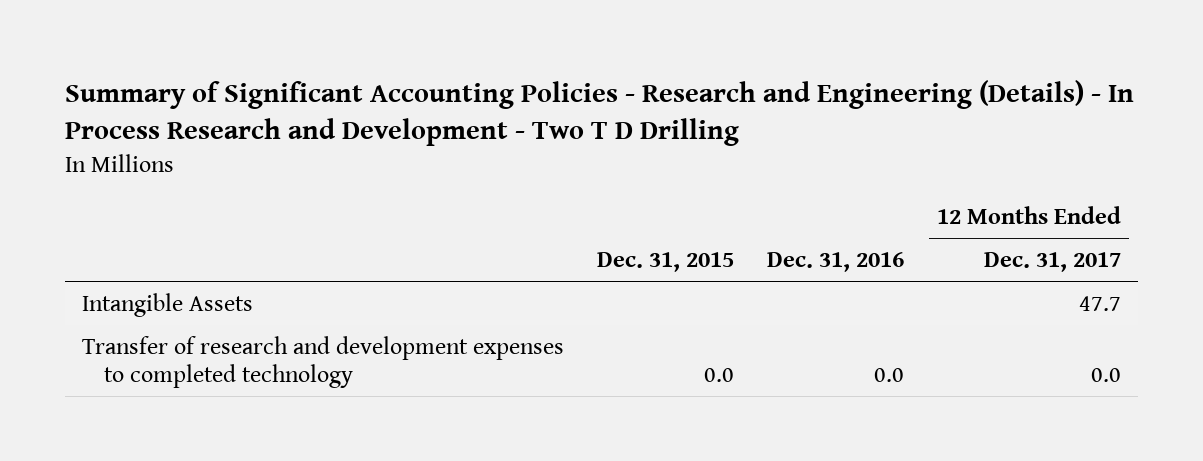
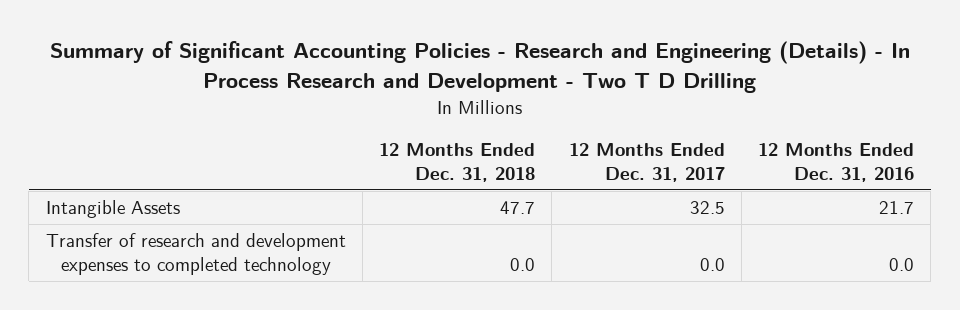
- | Dec. 31, 2015 | Dec. 31, 2016 | 12 Months Ended Dec. 31, 2017
+ | 12 Months Ended Dec. 31, 2018 | 12 Months Ended Dec. 31, 2017 | 12 Months Ended Dec. 31, 2016
- Intangible Assets | | | 47.7
+ Intangible Assets | 47.7 | 32.5 | 21.7

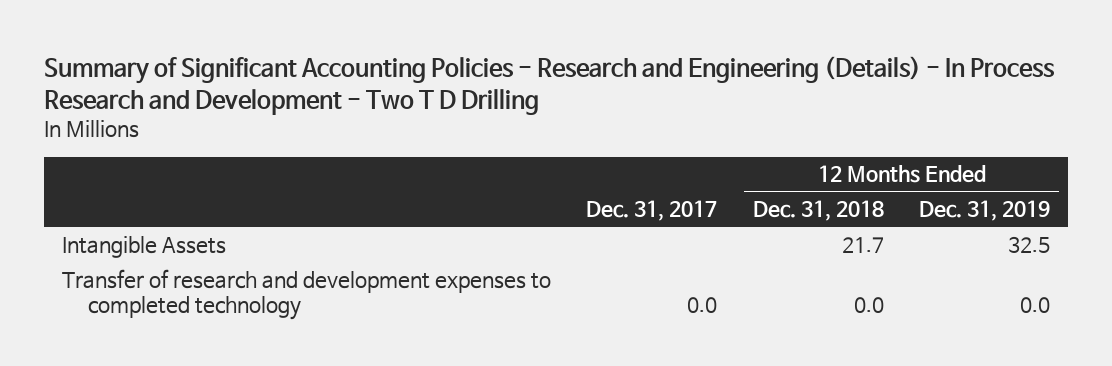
- | 12 Months Ended Dec. 31, 2018 | 12 Months Ended Dec. 31, 2017 | 12 Months Ended Dec. 31, 2016
+ | Dec. 31, 2017 | 12 Months Ended Dec. 31, 2018 | 12 Months Ended Dec. 31, 2019
- Intangible Assets | 47.7 | 32.5 | 21.7
+ Intangible Assets | | 21.7 | 32.5

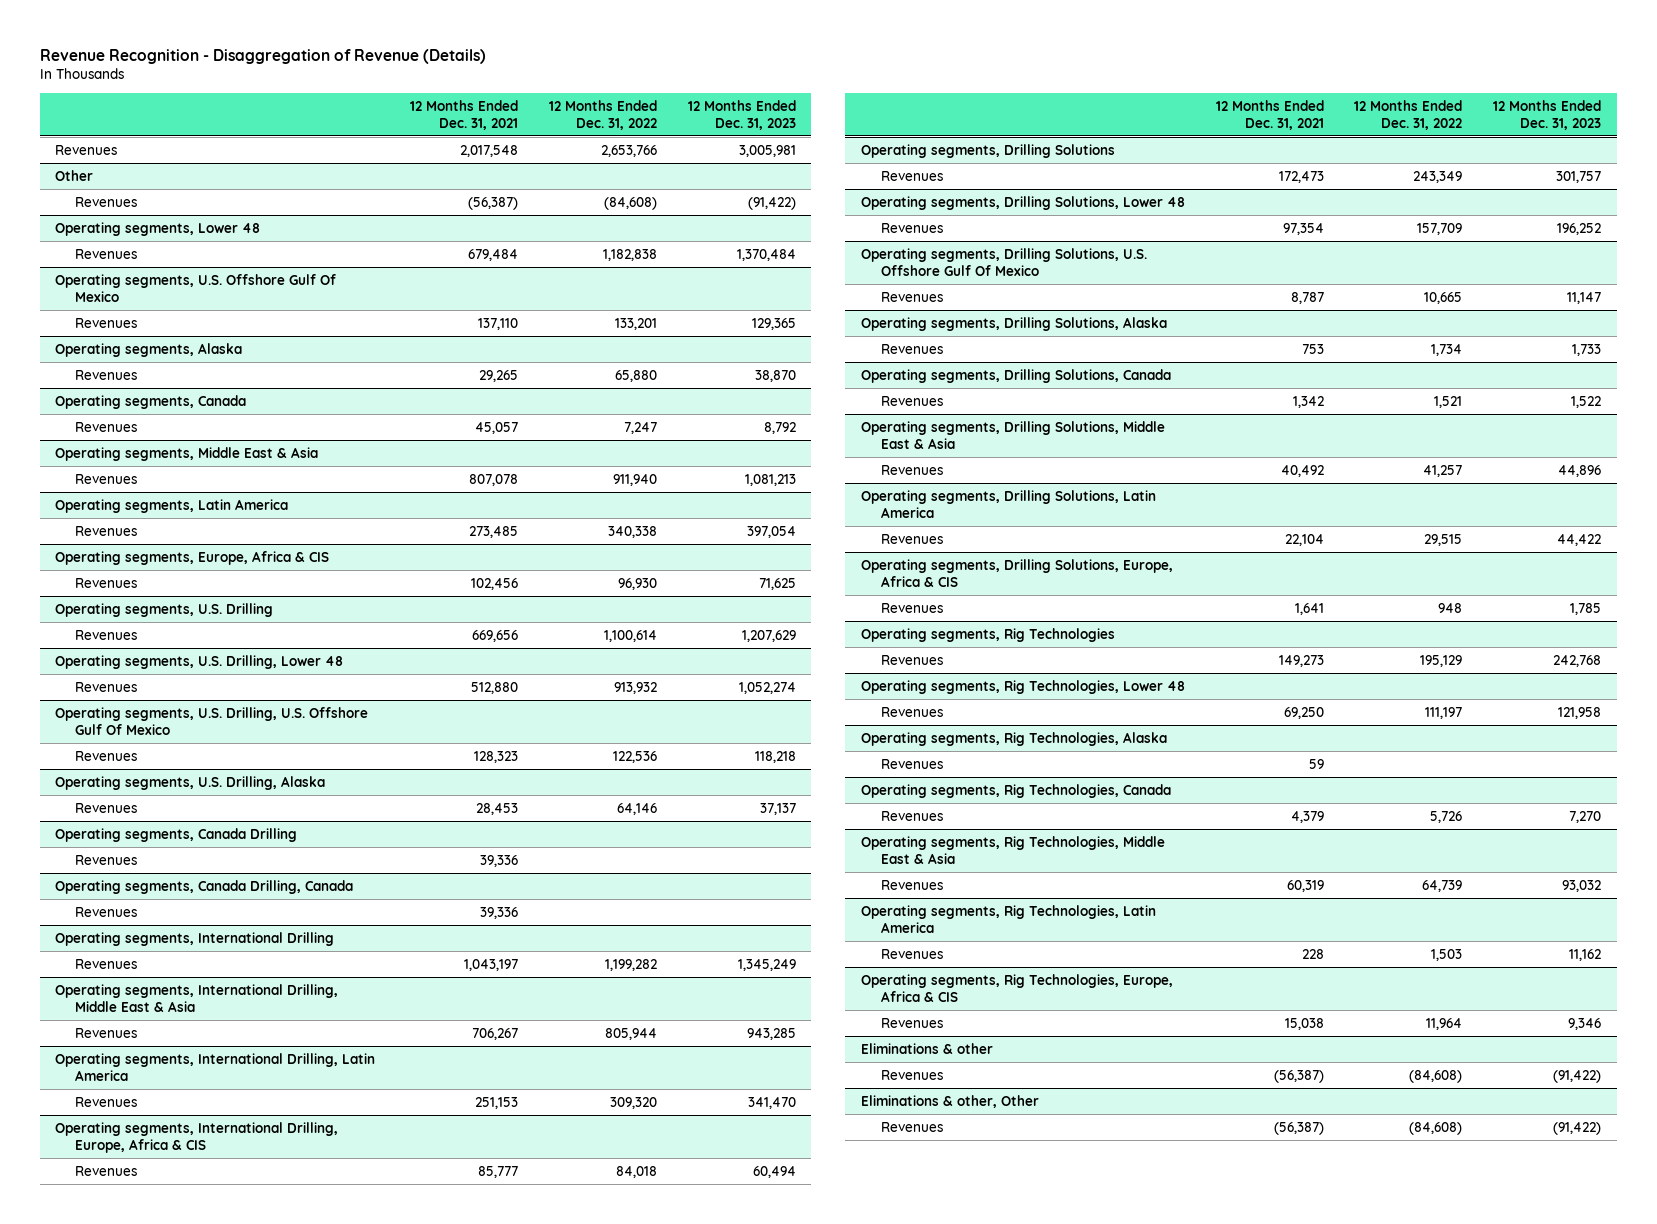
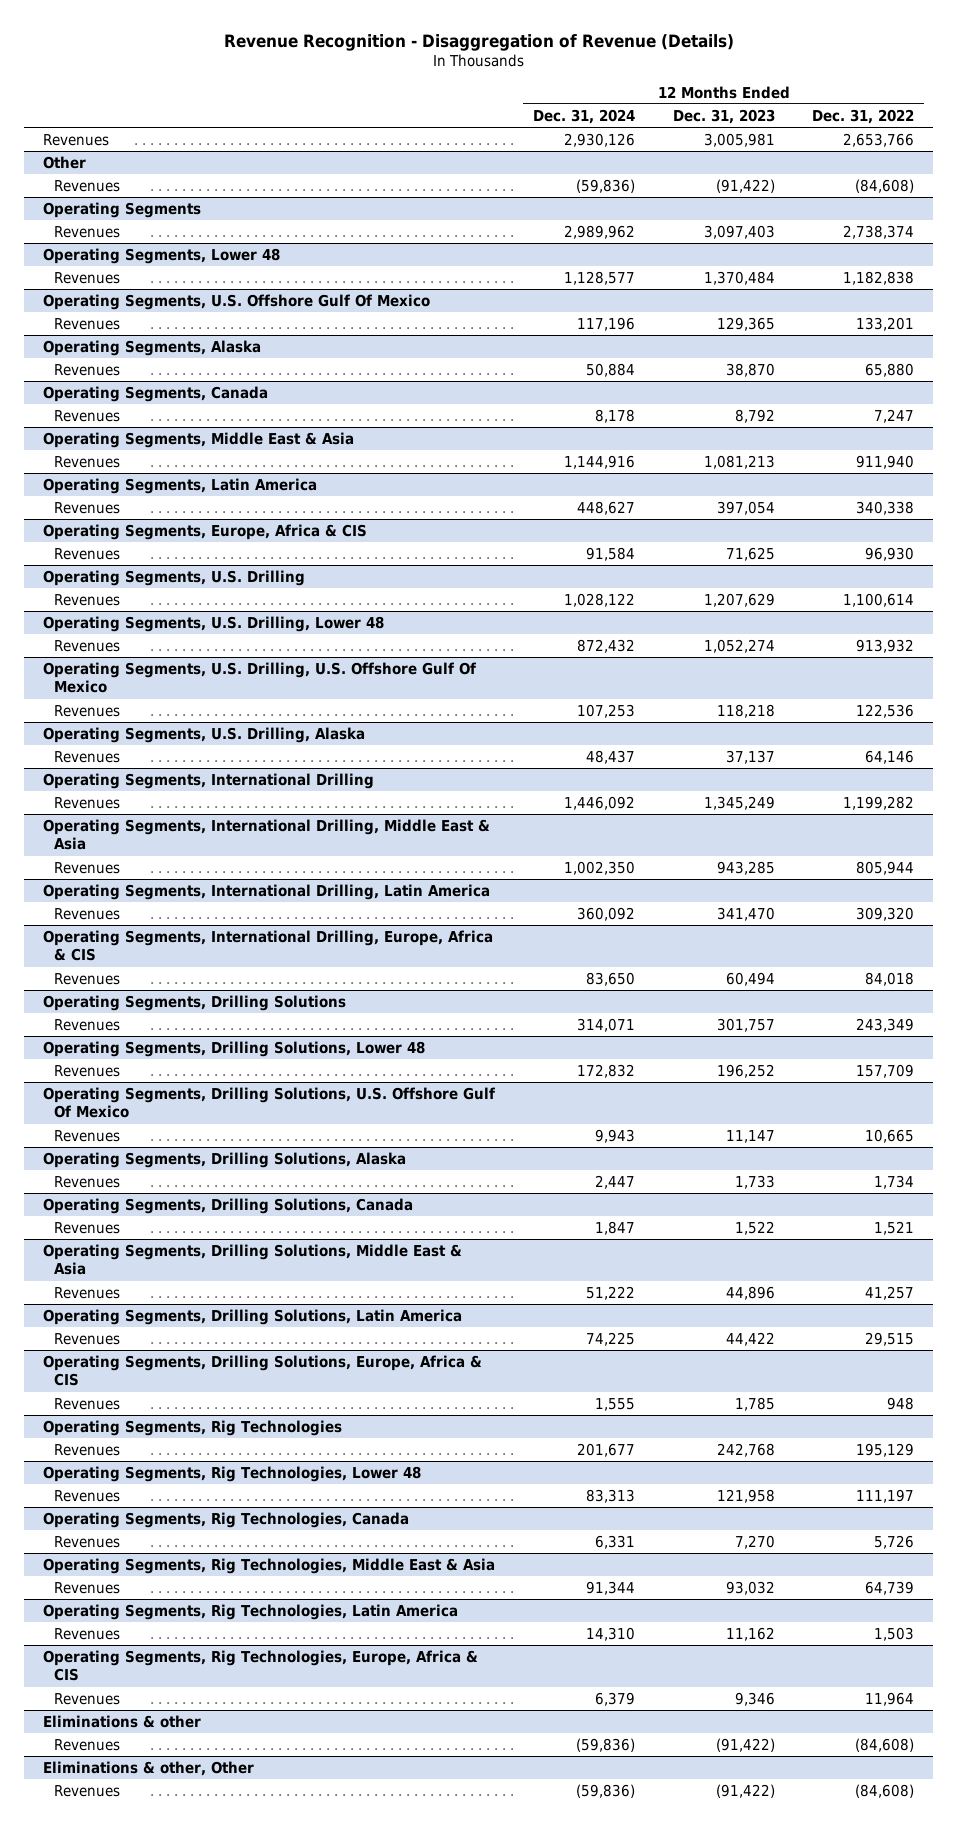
- | 12 Months Ended Dec. 31, 2021 | 12 Months Ended Dec. 31, 2022 | 12 Months Ended Dec. 31, 2023
+ | 12 Months Ended Dec. 31, 2024 | 12 Months Ended Dec. 31, 2023 | 12 Months Ended Dec. 31, 2022
- Operating segments, Lower 48
+ Operating Segments
+ Revenues | 2,989,962 | 3,097,403 | 2,738,374
+ Operating Segments, Lower 48
- Operating segments, U.S. Offshore Gulf Of Mexico
+ Operating Segments, U.S. Offshore Gulf Of Mexico
- Operating segments, Alaska
+ Operating Segments, Alaska
- Operating segments, Canada
+ Operating Segments, Canada
- Operating segments, Middle East & Asia
+ Operating Segments, Middle East & Asia
- Operating segments, Latin America
+ Operating Segments, Latin America
- Operating segments, Europe, Africa & CIS
+ Operating Segments, Europe, Africa & CIS
- Operating segments, U.S. Drilling
+ Operating Segments, U.S. Drilling
- Operating segments, U.S. Drilling, Lower 48
+ Operating Segments, U.S. Drilling, Lower 48
- Operating segments, U.S. Drilling, U.S. Offshore Gulf Of Mexico
+ Operating Segments, U.S. Drilling, U.S. Offshore Gulf Of Mexico
- Operating segments, U.S. Drilling, Alaska
+ Operating Segments, U.S. Drilling, Alaska
- Operating segments, Canada Drilling
- Revenues | 39,336 | |
- Operating segments, Canada Drilling, Canada
- Revenues | 39,336 | |
- Operating segments, International Drilling
+ Operating Segments, International Drilling
- Operating segments, International Drilling, Middle East & Asia
+ Operating Segments, International Drilling, Middle East & Asia
- Operating segments, International Drilling, Latin America
+ Operating Segments, International Drilling, Latin America
- Operating segments, International Drilling, Europe, Africa & CIS
+ Operating Segments, International Drilling, Europe, Africa & CIS
- Operating segments, Drilling Solutions
+ Operating Segments, Drilling Solutions
- Operating segments, Drilling Solutions, Lower 48
+ Operating Segments, Drilling Solutions, Lower 48
- Operating segments, Drilling Solutions, U.S. Offshore Gulf Of Mexico
+ Operating Segments, Drilling Solutions, U.S. Offshore Gulf Of Mexico
- Operating segments, Drilling Solutions, Alaska
+ Operating Segments, Drilling Solutions, Alaska
- Operating segments, Drilling Solutions, Canada
+ Operating Segments, Drilling Solutions, Canada
- Operating segments, Drilling Solutions, Middle East & Asia
+ Operating Segments, Drilling Solutions, Middle East & Asia
- Operating segments, Drilling Solutions, Latin America
+ Operating Segments, Drilling Solutions, Latin America
- Operating segments, Drilling Solutions, Europe, Africa & CIS
+ Operating Segments, Drilling Solutions, Europe, Africa & CIS
- Operating segments, Rig Technologies
+ Operating Segments, Rig Technologies
- Operating segments, Rig Technologies, Lower 48
+ Operating Segments, Rig Technologies, Lower 48
- Operating segments, Rig Technologies, Alaska
- Revenues | 59 | |
- Operating segments, Rig Technologies, Canada
+ Operating Segments, Rig Technologies, Canada
- Operating segments, Rig Technologies, Middle East & Asia
+ Operating Segments, Rig Technologies, Middle East & Asia
- Operating segments, Rig Technologies, Latin America
+ Operating Segments, Rig Technologies, Latin America
- Operating segments, Rig Technologies, Europe, Africa & CIS
+ Operating Segments, Rig Technologies, Europe, Africa & CIS

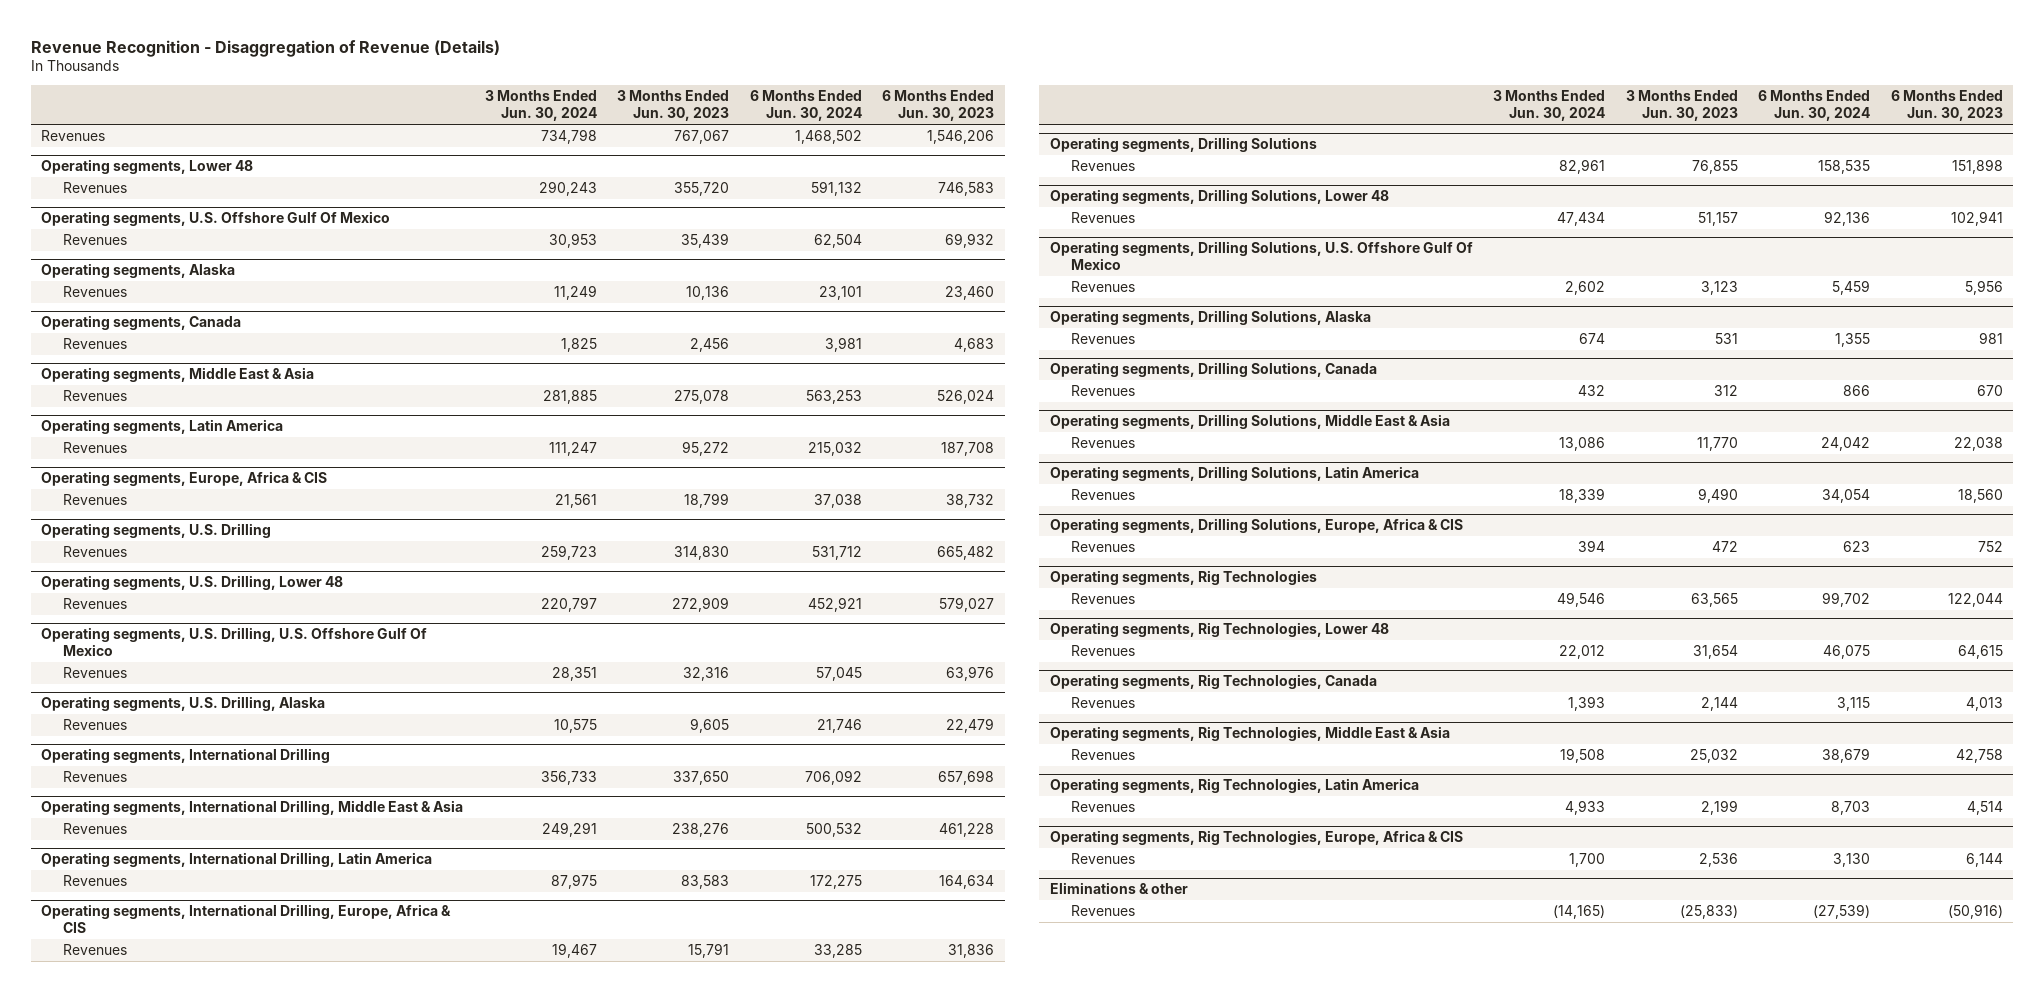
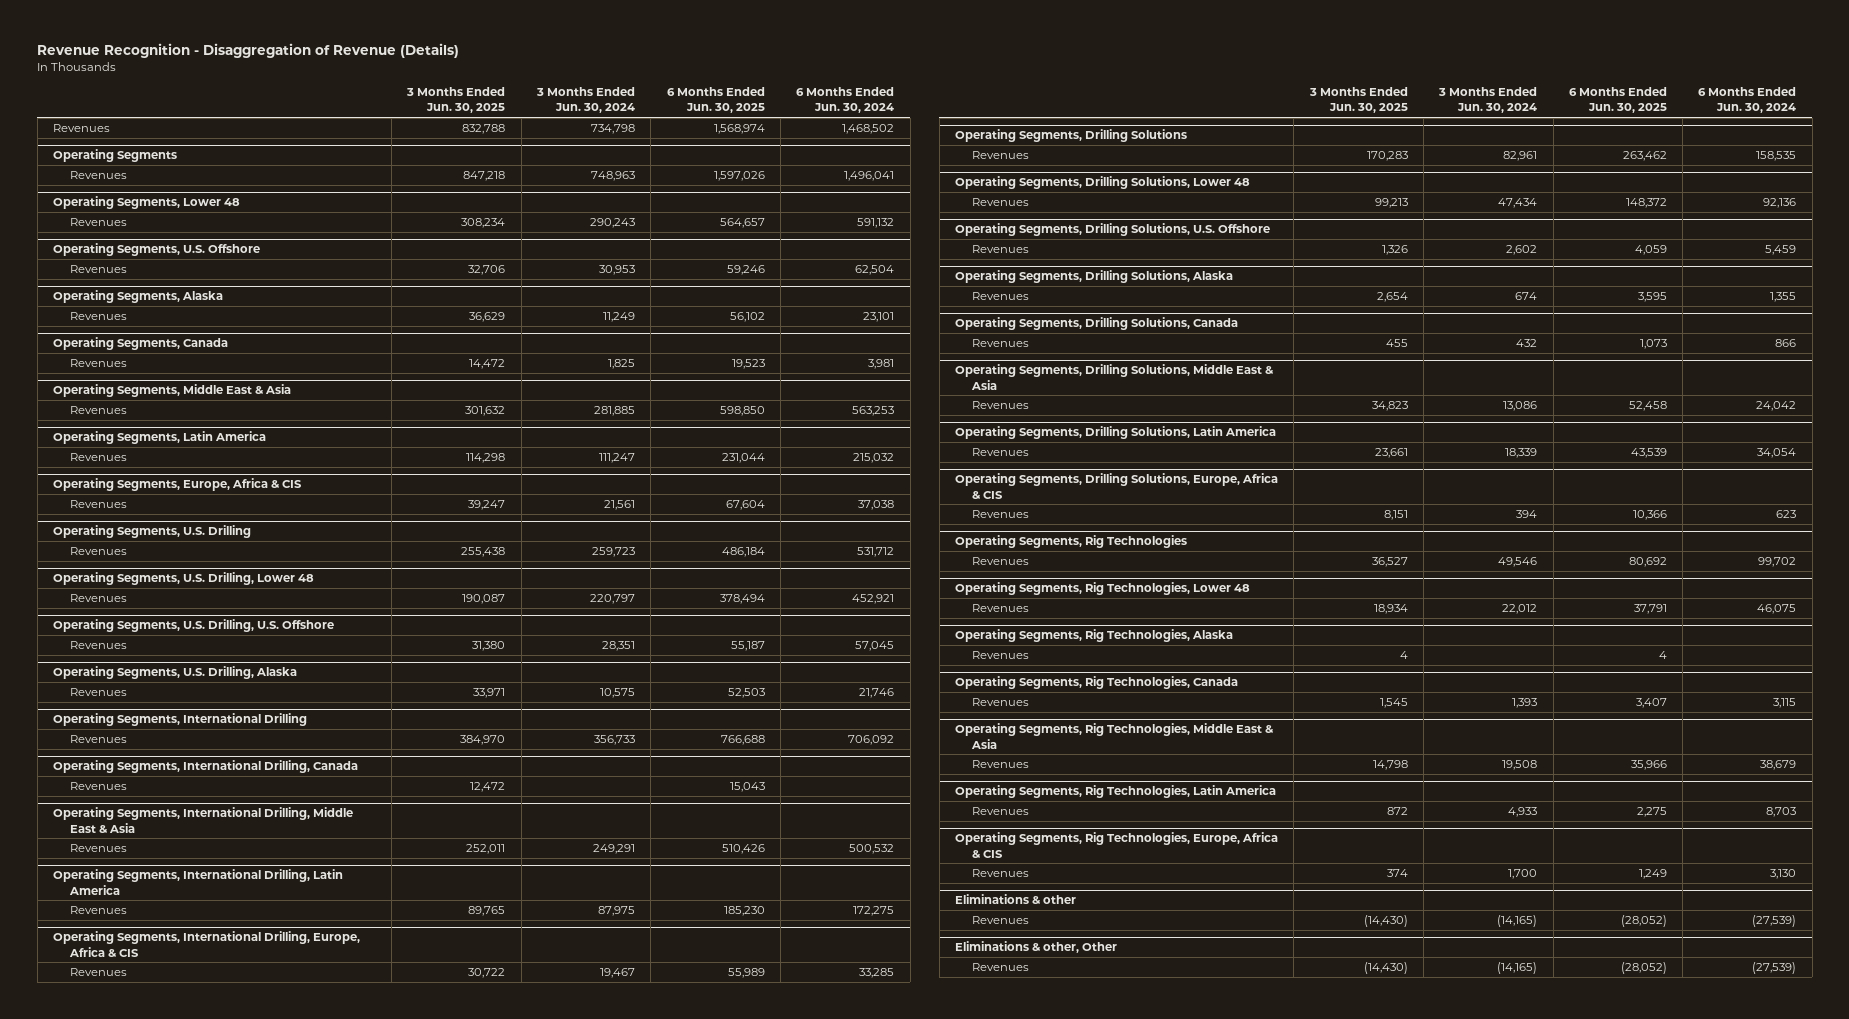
- | 3 Months Ended Jun. 30, 2024 | 3 Months Ended Jun. 30, 2023 | 6 Months Ended Jun. 30, 2024 | 6 Months Ended Jun. 30, 2023
+ | 3 Months Ended Jun. 30, 2025 | 3 Months Ended Jun. 30, 2024 | 6 Months Ended Jun. 30, 2025 | 6 Months Ended Jun. 30, 2024
- Operating segments, Lower 48
+ Operating Segments
+ Revenues | 847,218 | 748,963 | 1,597,026 | 1,496,041
+ Operating Segments, Lower 48
- Operating segments, U.S. Offshore Gulf Of Mexico
+ Operating Segments, U.S. Offshore
- Operating segments, Alaska
+ Operating Segments, Alaska
- Operating segments, Canada
+ Operating Segments, Canada
- Operating segments, Middle East & Asia
+ Operating Segments, Middle East & Asia
- Operating segments, Latin America
+ Operating Segments, Latin America
- Operating segments, Europe, Africa & CIS
+ Operating Segments, Europe, Africa & CIS
- Operating segments, U.S. Drilling
+ Operating Segments, U.S. Drilling
- Operating segments, U.S. Drilling, Lower 48
+ Operating Segments, U.S. Drilling, Lower 48
- Operating segments, U.S. Drilling, U.S. Offshore Gulf Of Mexico
+ Operating Segments, U.S. Drilling, U.S. Offshore
- Operating segments, U.S. Drilling, Alaska
+ Operating Segments, U.S. Drilling, Alaska
- Operating segments, International Drilling
+ Operating Segments, International Drilling
- Operating segments, International Drilling, Middle East & Asia
+ Operating Segments, International Drilling, Canada
+ Revenues | 12,472 | | 15,043 |
+ Operating Segments, International Drilling, Middle East & Asia
- Operating segments, International Drilling, Latin America
+ Operating Segments, International Drilling, Latin America
- Operating segments, International Drilling, Europe, Africa & CIS
+ Operating Segments, International Drilling, Europe, Africa & CIS
- Operating segments, Drilling Solutions
+ Operating Segments, Drilling Solutions
- Operating segments, Drilling Solutions, Lower 48
+ Operating Segments, Drilling Solutions, Lower 48
- Operating segments, Drilling Solutions, U.S. Offshore Gulf Of Mexico
+ Operating Segments, Drilling Solutions, U.S. Offshore
- Operating segments, Drilling Solutions, Alaska
+ Operating Segments, Drilling Solutions, Alaska
- Operating segments, Drilling Solutions, Canada
+ Operating Segments, Drilling Solutions, Canada
- Operating segments, Drilling Solutions, Middle East & Asia
+ Operating Segments, Drilling Solutions, Middle East & Asia
- Operating segments, Drilling Solutions, Latin America
+ Operating Segments, Drilling Solutions, Latin America
- Operating segments, Drilling Solutions, Europe, Africa & CIS
+ Operating Segments, Drilling Solutions, Europe, Africa & CIS
- Operating segments, Rig Technologies
+ Operating Segments, Rig Technologies
- Operating segments, Rig Technologies, Lower 48
+ Operating Segments, Rig Technologies, Lower 48
- Operating segments, Rig Technologies, Canada
+ Operating Segments, Rig Technologies, Alaska
+ Revenues | 4 | | 4 |
+ Operating Segments, Rig Technologies, Canada
- Operating segments, Rig Technologies, Middle East & Asia
+ Operating Segments, Rig Technologies, Middle East & Asia
- Operating segments, Rig Technologies, Latin America
+ Operating Segments, Rig Technologies, Latin America
- Operating segments, Rig Technologies, Europe, Africa & CIS
+ Operating Segments, Rig Technologies, Europe, Africa & CIS
+ Eliminations & other, Other
+ Revenues | (14,430) | (14,165) | (28,052) | (27,539)

